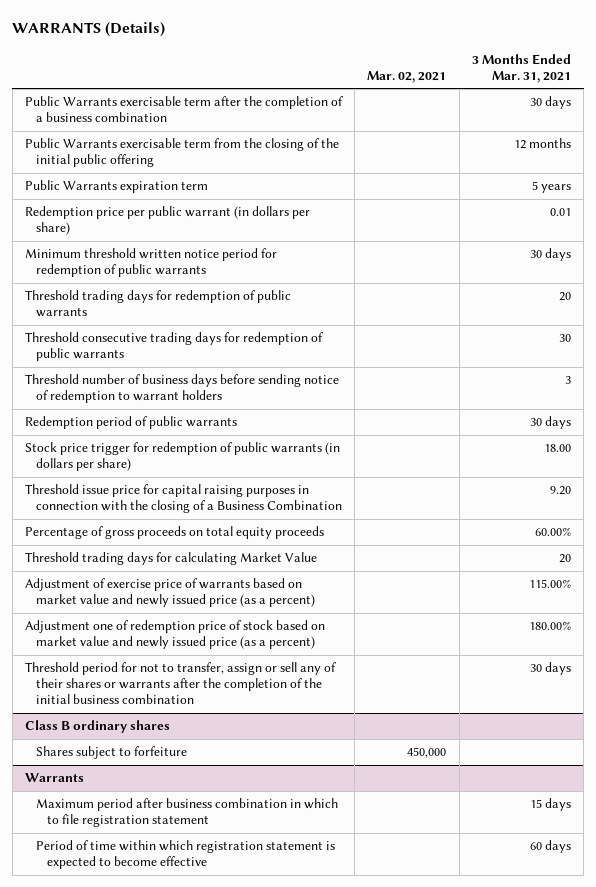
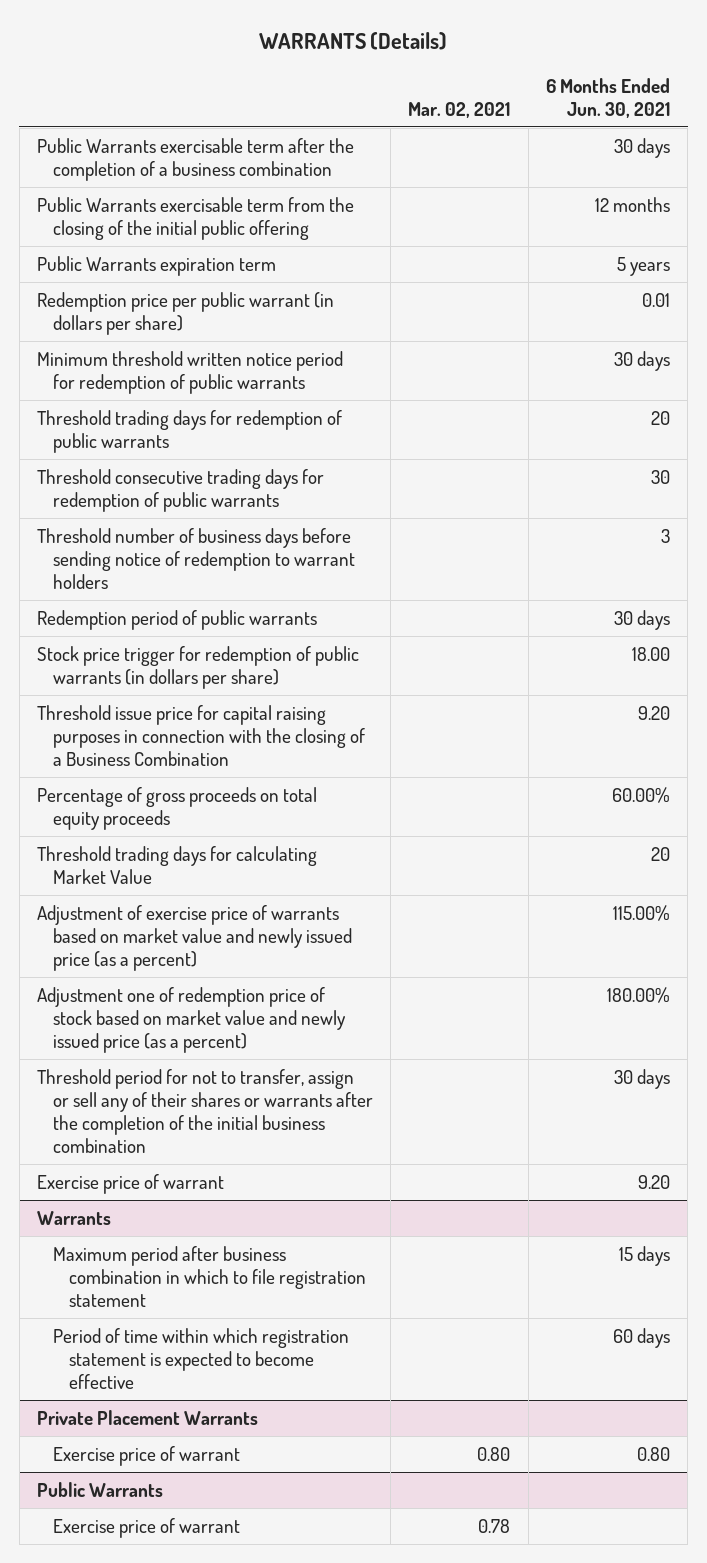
- | Mar. 02, 2021 | 3 Months Ended Mar. 31, 2021
+ | Mar. 02, 2021 | 6 Months Ended Jun. 30, 2021
- Class B ordinary shares
- Shares subject to forfeiture | 450,000 |
+ Exercise price of warrant | | 9.20
+ Private Placement Warrants
+ Exercise price of warrant | 0.80 | 0.80
+ Public Warrants
+ Exercise price of warrant | 0.78 |

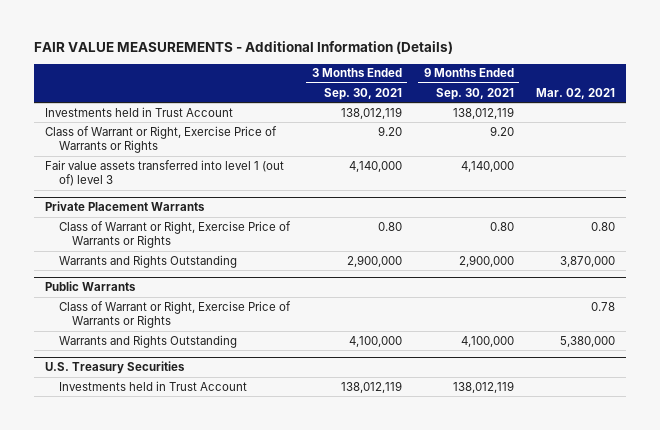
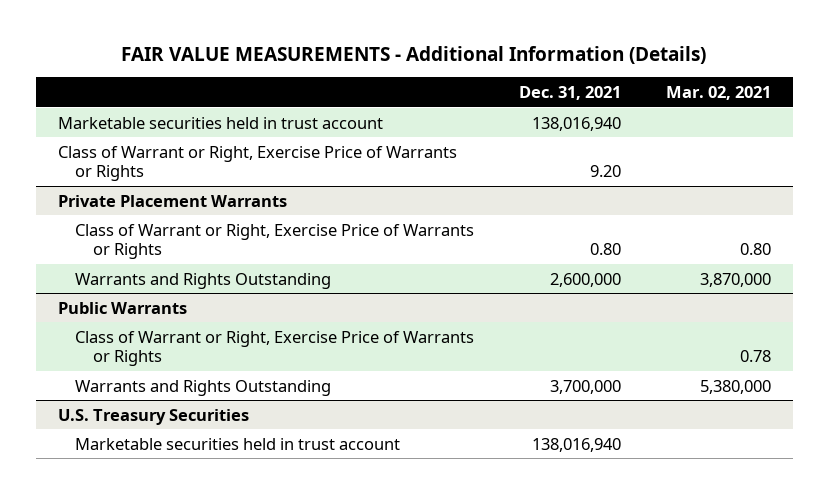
- | 3 Months Ended Sep. 30, 2021 | 9 Months Ended Sep. 30, 2021 | Mar. 02, 2021
+ | Dec. 31, 2021 | Mar. 02, 2021
- Investments held in Trust Account | 138,012,119 | 138,012,119 |
+ Marketable securities held in trust account | 138,016,940 |
- Fair value assets transferred into level 1 (out of) level 3 | 4,140,000 | 4,140,000 |
@ U.S. Treasury Securities
- Investments held in Trust Account | 138,012,119 | 138,012,119 |
+ Marketable securities held in trust account | 138,016,940 |

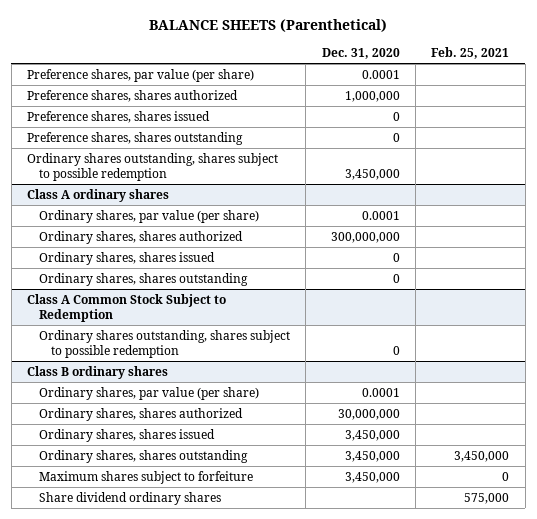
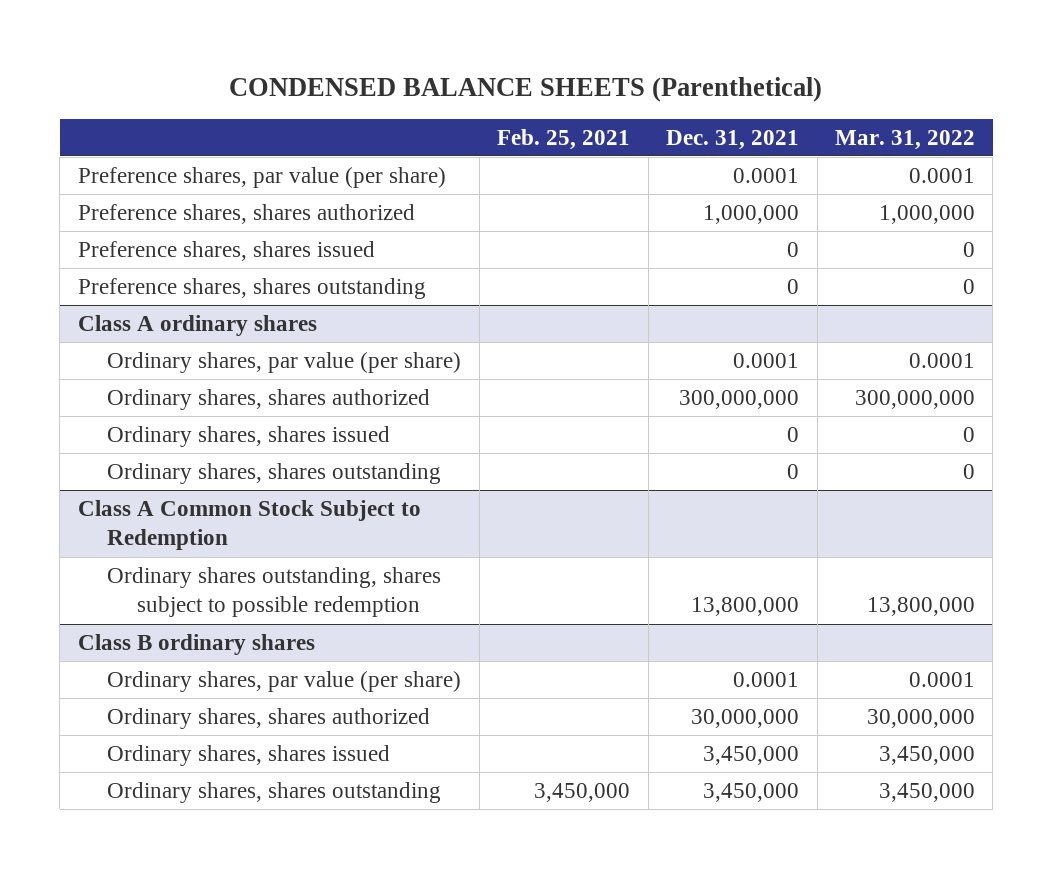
- BALANCE SHEETS (Parenthetical)
+ CONDENSED BALANCE SHEETS (Parenthetical)
- | Dec. 31, 2020 | Feb. 25, 2021
+ | Feb. 25, 2021 | Dec. 31, 2021 | Mar. 31, 2022
- Ordinary shares outstanding, shares subject to possible redemption | 3,450,000 |
@ Class B ordinary shares
- Maximum shares subject to forfeiture | 3,450,000 | 0
- Share dividend ordinary shares | | 575,000

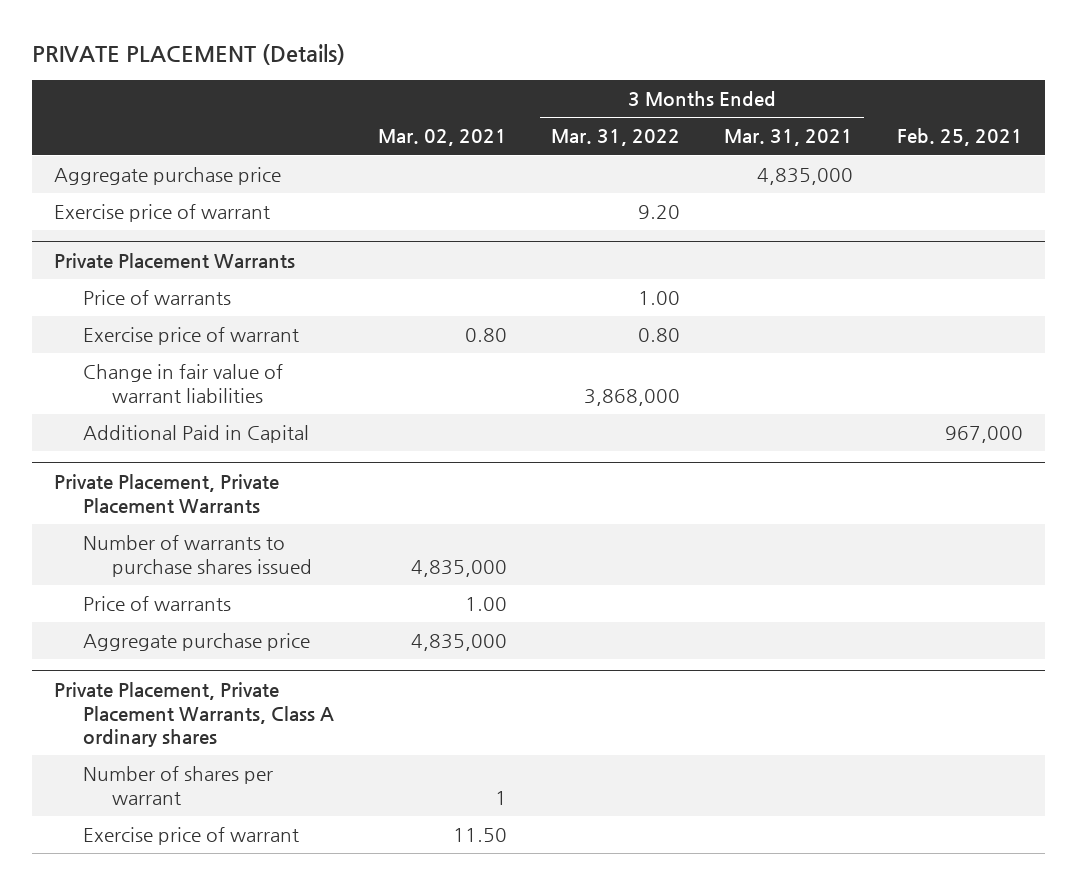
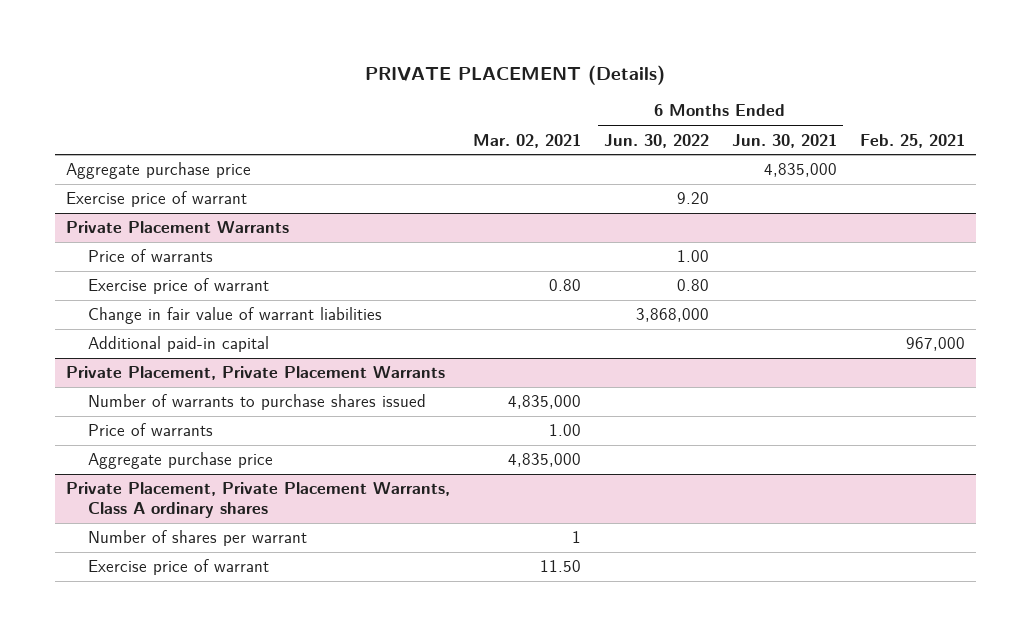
- | Mar. 02, 2021 | 3 Months Ended Mar. 31, 2022 | 3 Months Ended Mar. 31, 2021 | Feb. 25, 2021
+ | Mar. 02, 2021 | 6 Months Ended Jun. 30, 2022 | 6 Months Ended Jun. 30, 2021 | Feb. 25, 2021
@ Private Placement Warrants
- Additional Paid in Capital | | | | 967,000
+ Additional paid-in capital | | | | 967,000

